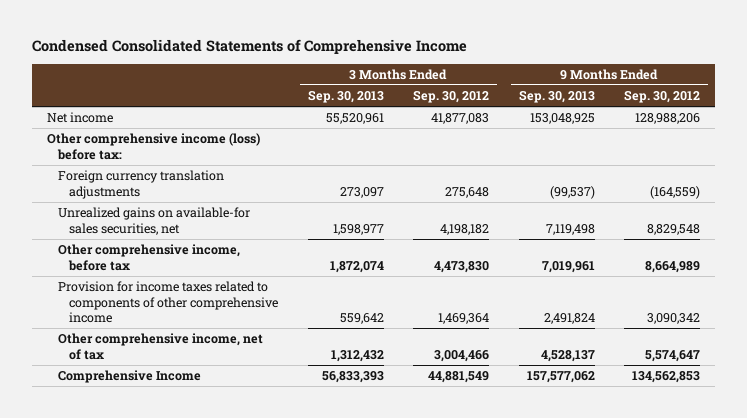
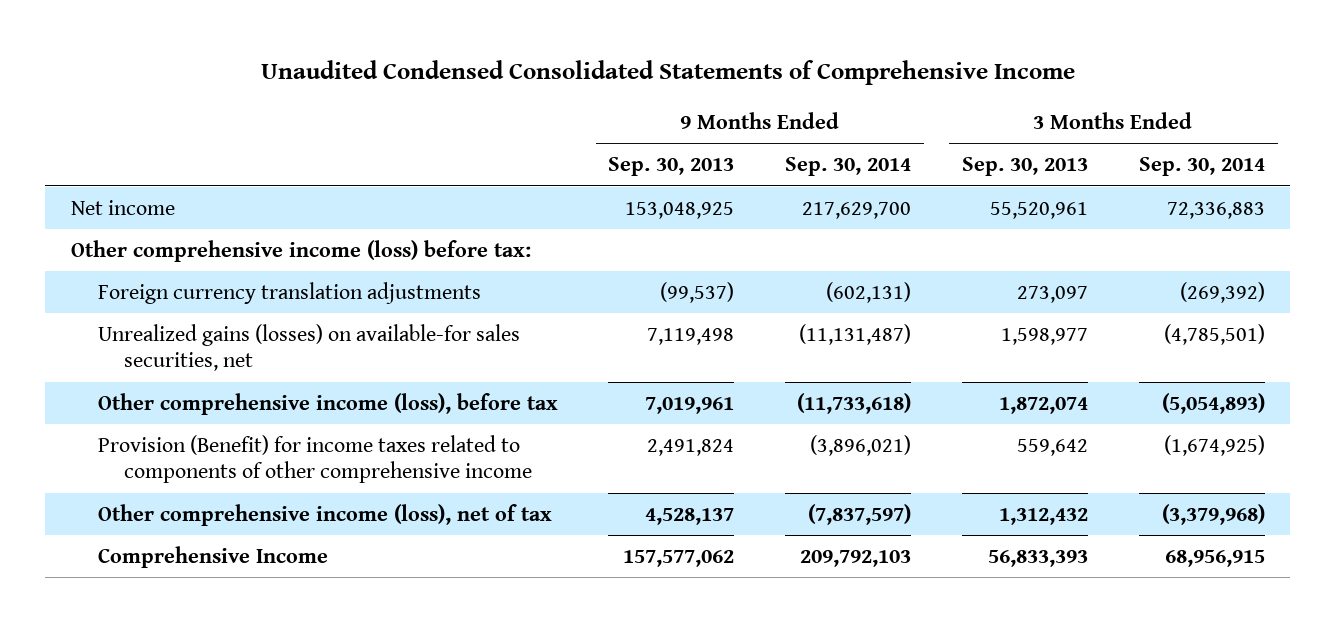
- Condensed Consolidated Statements of Comprehensive Income
+ Unaudited Condensed Consolidated Statements of Comprehensive Income
- | 3 Months Ended Sep. 30, 2013 | 3 Months Ended Sep. 30, 2012 | 9 Months Ended Sep. 30, 2013 | 9 Months Ended Sep. 30, 2012
+ | 9 Months Ended Sep. 30, 2013 | 9 Months Ended Sep. 30, 2014 | 3 Months Ended Sep. 30, 2013 | 3 Months Ended Sep. 30, 2014
- Unrealized gains on available-for sales securities, net | 1,598,977 | 4,198,182 | 7,119,498 | 8,829,548
- Other comprehensive income, before tax | 1,872,074 | 4,473,830 | 7,019,961 | 8,664,989
- Provision for income taxes related to components of other comprehensive income | 559,642 | 1,469,364 | 2,491,824 | 3,090,342
- Other comprehensive income, net of tax | 1,312,432 | 3,004,466 | 4,528,137 | 5,574,647
+ Unrealized gains (losses) on available-for sales securities, net | 7,119,498 | (11,131,487) | 1,598,977 | (4,785,501)
+ Other comprehensive income (loss), before tax | 7,019,961 | (11,733,618) | 1,872,074 | (5,054,893)
+ Provision (Benefit) for income taxes related to components of other comprehensive income | 2,491,824 | (3,896,021) | 559,642 | (1,674,925)
+ Other comprehensive income (loss), net of tax | 4,528,137 | (7,837,597) | 1,312,432 | (3,379,968)

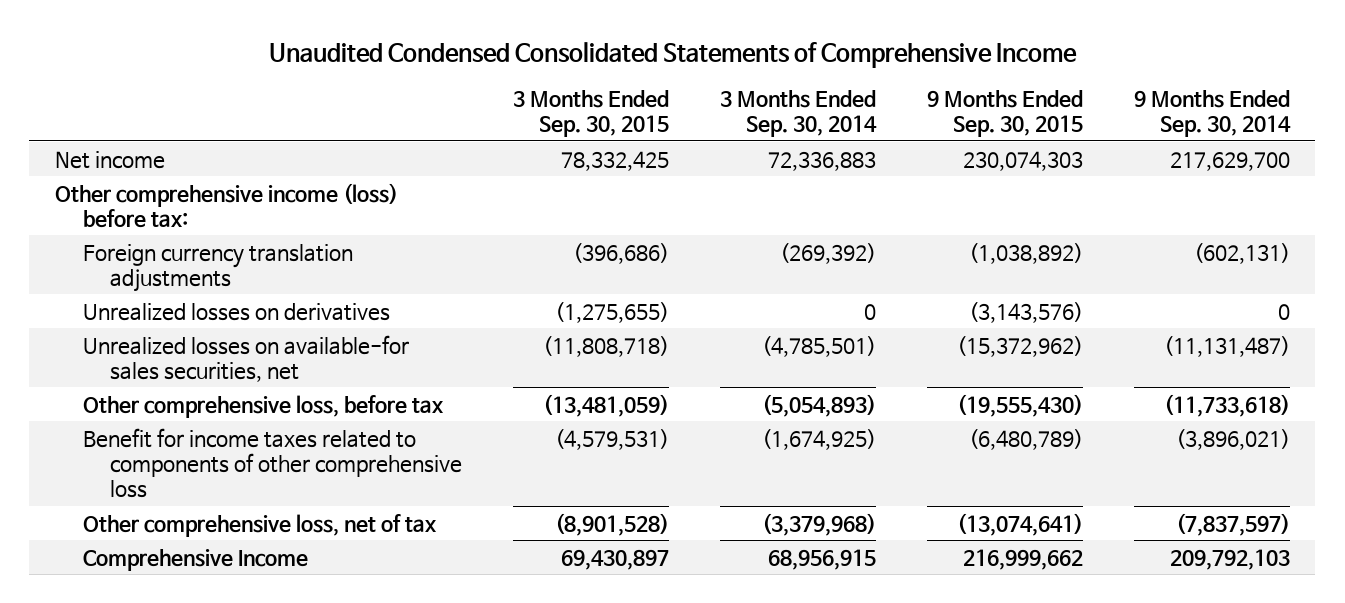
- | 9 Months Ended Sep. 30, 2013 | 9 Months Ended Sep. 30, 2014 | 3 Months Ended Sep. 30, 2013 | 3 Months Ended Sep. 30, 2014
+ | 3 Months Ended Sep. 30, 2015 | 3 Months Ended Sep. 30, 2014 | 9 Months Ended Sep. 30, 2015 | 9 Months Ended Sep. 30, 2014
- Unrealized gains (losses) on available-for sales securities, net | 7,119,498 | (11,131,487) | 1,598,977 | (4,785,501)
- Other comprehensive income (loss), before tax | 7,019,961 | (11,733,618) | 1,872,074 | (5,054,893)
- Provision (Benefit) for income taxes related to components of other comprehensive income | 2,491,824 | (3,896,021) | 559,642 | (1,674,925)
- Other comprehensive income (loss), net of tax | 4,528,137 | (7,837,597) | 1,312,432 | (3,379,968)
+ Unrealized losses on derivatives | (1,275,655) | 0 | (3,143,576) | 0
+ Unrealized losses on available-for sales securities, net | (11,808,718) | (4,785,501) | (15,372,962) | (11,131,487)
+ Other comprehensive loss, before tax | (13,481,059) | (5,054,893) | (19,555,430) | (11,733,618)
+ Benefit for income taxes related to components of other comprehensive loss | (4,579,531) | (1,674,925) | (6,480,789) | (3,896,021)
+ Other comprehensive loss, net of tax | (8,901,528) | (3,379,968) | (13,074,641) | (7,837,597)

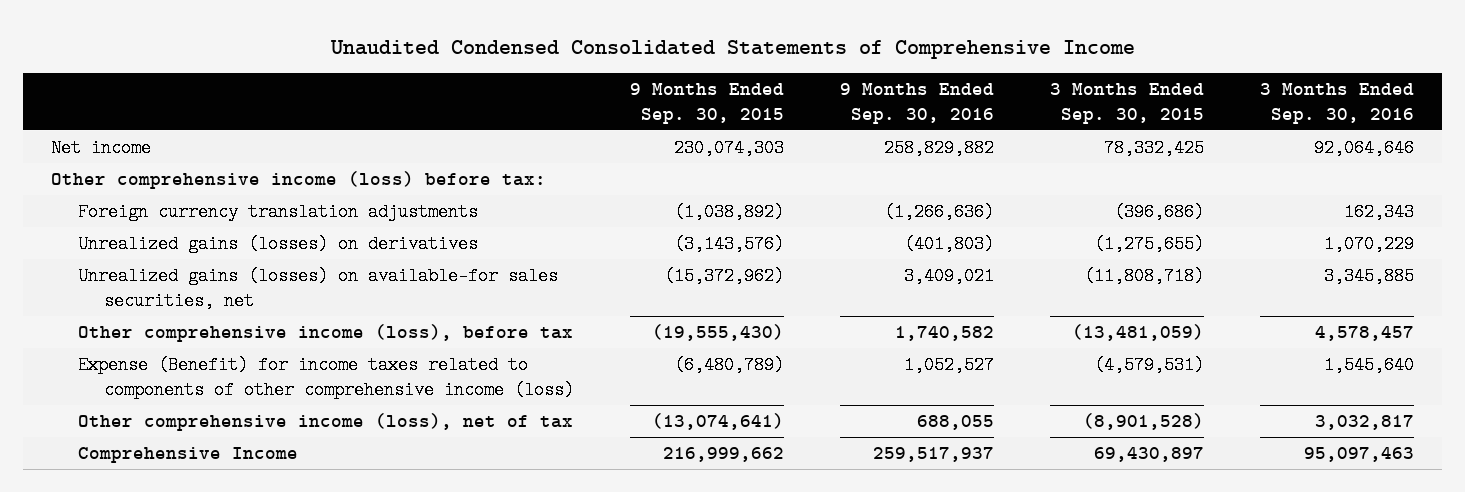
- | 3 Months Ended Sep. 30, 2015 | 3 Months Ended Sep. 30, 2014 | 9 Months Ended Sep. 30, 2015 | 9 Months Ended Sep. 30, 2014
+ | 9 Months Ended Sep. 30, 2015 | 9 Months Ended Sep. 30, 2016 | 3 Months Ended Sep. 30, 2015 | 3 Months Ended Sep. 30, 2016
- Unrealized losses on derivatives | (1,275,655) | 0 | (3,143,576) | 0
- Unrealized losses on available-for sales securities, net | (11,808,718) | (4,785,501) | (15,372,962) | (11,131,487)
- Other comprehensive loss, before tax | (13,481,059) | (5,054,893) | (19,555,430) | (11,733,618)
- Benefit for income taxes related to components of other comprehensive loss | (4,579,531) | (1,674,925) | (6,480,789) | (3,896,021)
- Other comprehensive loss, net of tax | (8,901,528) | (3,379,968) | (13,074,641) | (7,837,597)
+ Unrealized gains (losses) on derivatives | (3,143,576) | (401,803) | (1,275,655) | 1,070,229
+ Unrealized gains (losses) on available-for sales securities, net | (15,372,962) | 3,409,021 | (11,808,718) | 3,345,885
+ Other comprehensive income (loss), before tax | (19,555,430) | 1,740,582 | (13,481,059) | 4,578,457
+ Expense (Benefit) for income taxes related to components of other comprehensive income (loss) | (6,480,789) | 1,052,527 | (4,579,531) | 1,545,640
+ Other comprehensive income (loss), net of tax | (13,074,641) | 688,055 | (8,901,528) | 3,032,817

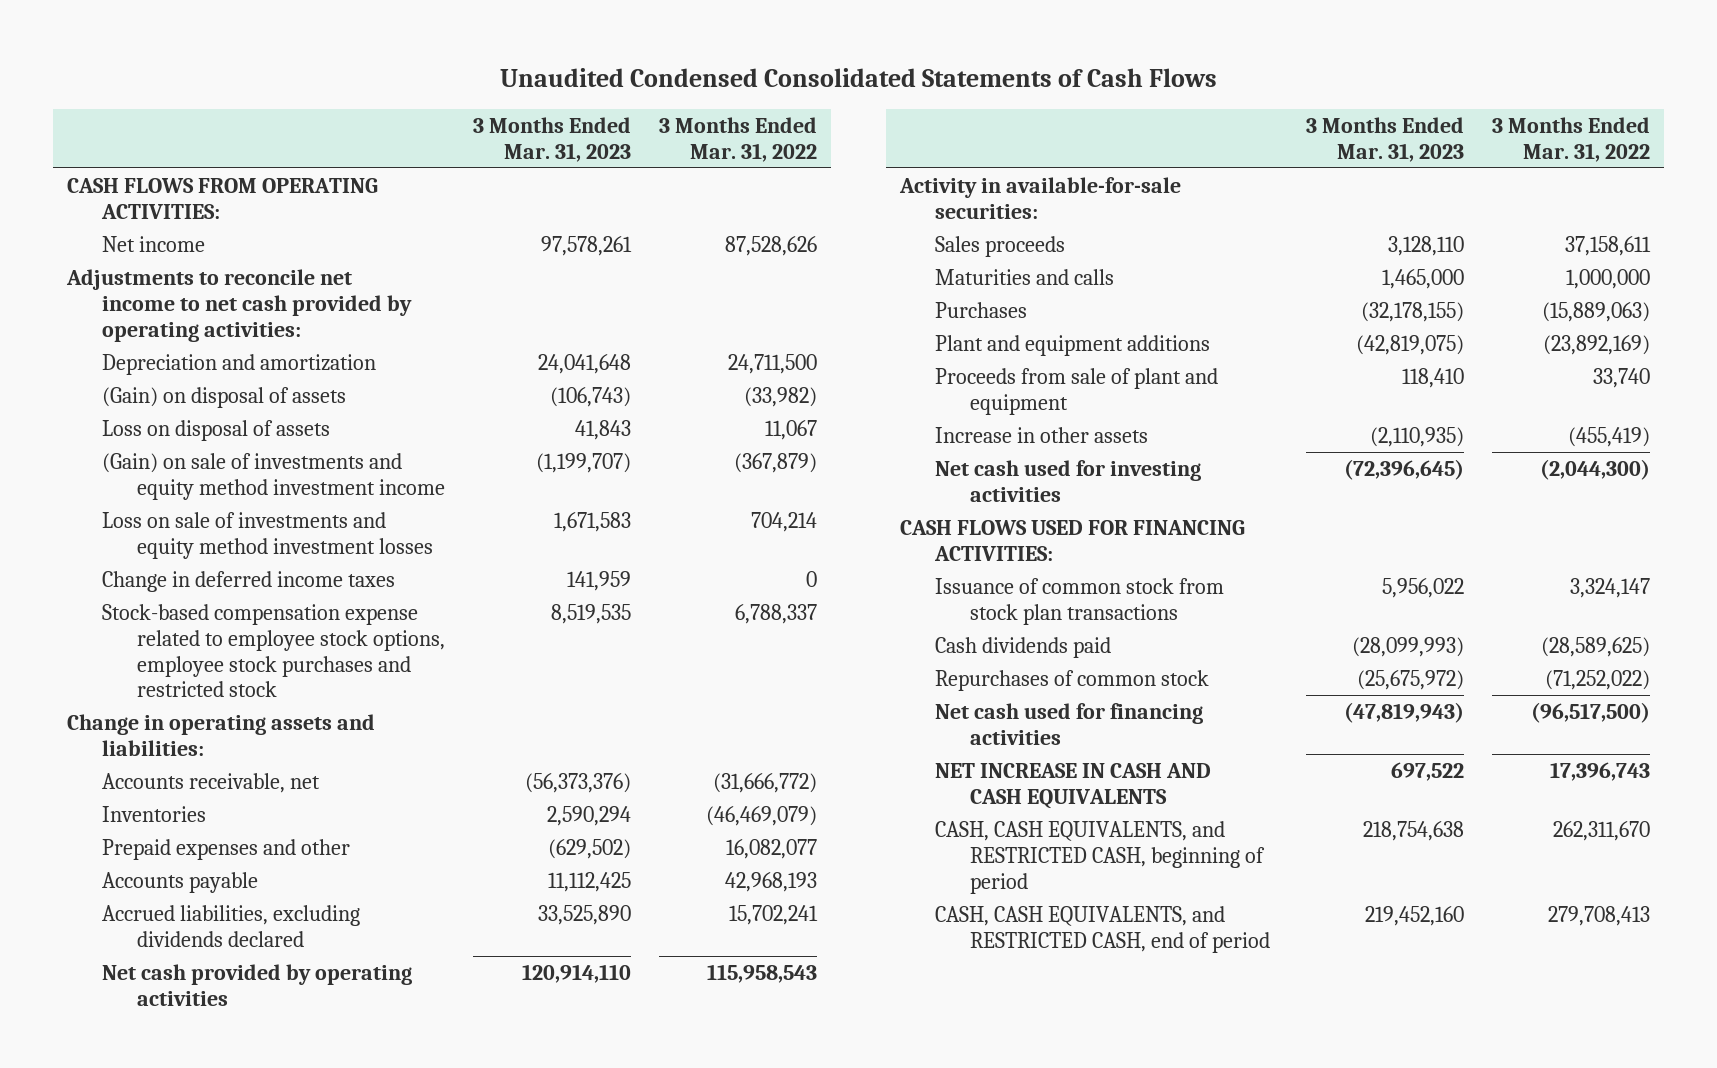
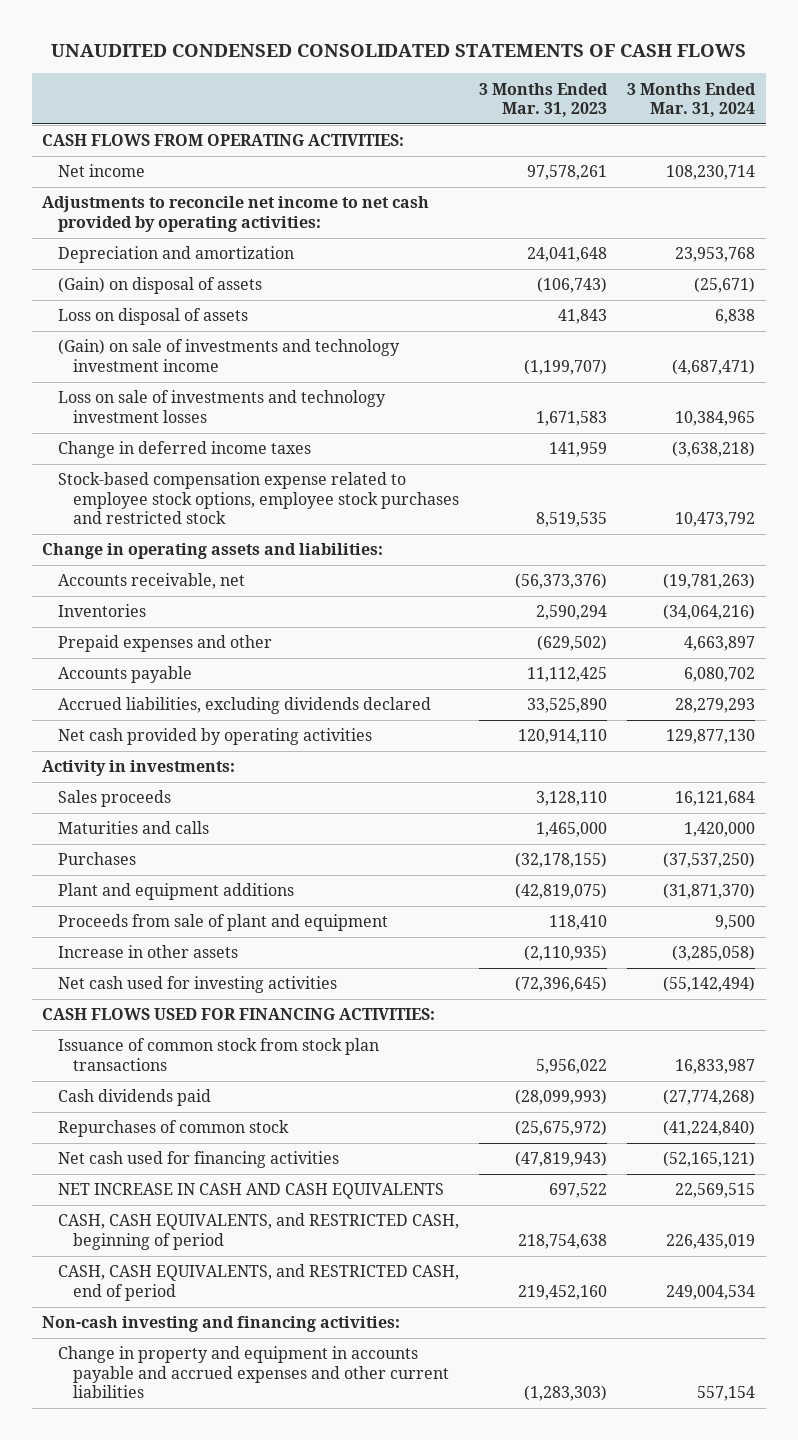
- Unaudited Condensed Consolidated Statements of Cash Flows
+ UNAUDITED CONDENSED CONSOLIDATED STATEMENTS OF CASH FLOWS
- | 3 Months Ended Mar. 31, 2023 | 3 Months Ended Mar. 31, 2022
+ | 3 Months Ended Mar. 31, 2023 | 3 Months Ended Mar. 31, 2024
- (Gain) on sale of investments and equity method investment income | (1,199,707) | (367,879)
- Loss on sale of investments and equity method investment losses | 1,671,583 | 704,214
+ (Gain) on sale of investments and technology investment income | (1,199,707) | (4,687,471)
+ Loss on sale of investments and technology investment losses | 1,671,583 | 10,384,965
- Activity in available-for-sale securities:
+ Activity in investments:
+ Non-cash investing and financing activities:
+ Change in property and equipment in accounts payable and accrued expenses and other current liabilities | (1,283,303) | 557,154

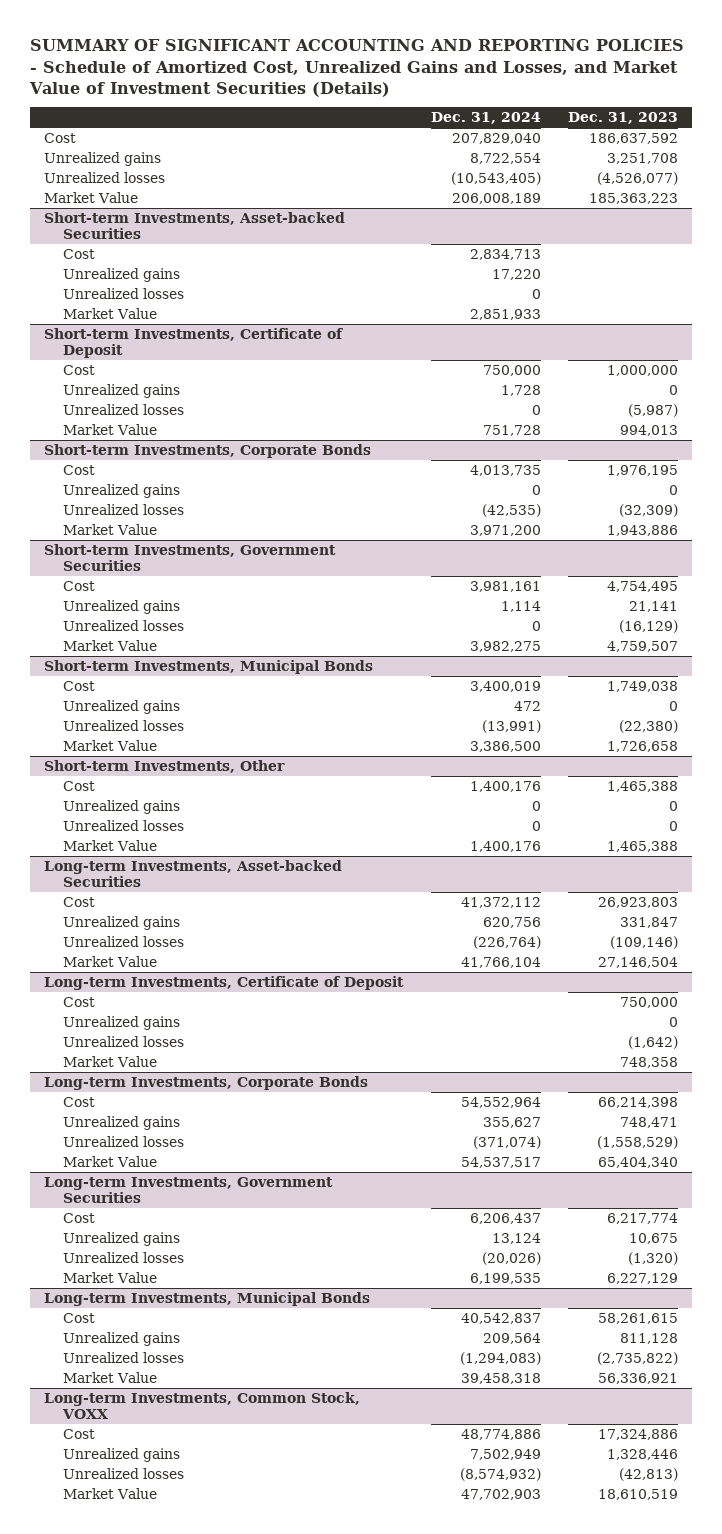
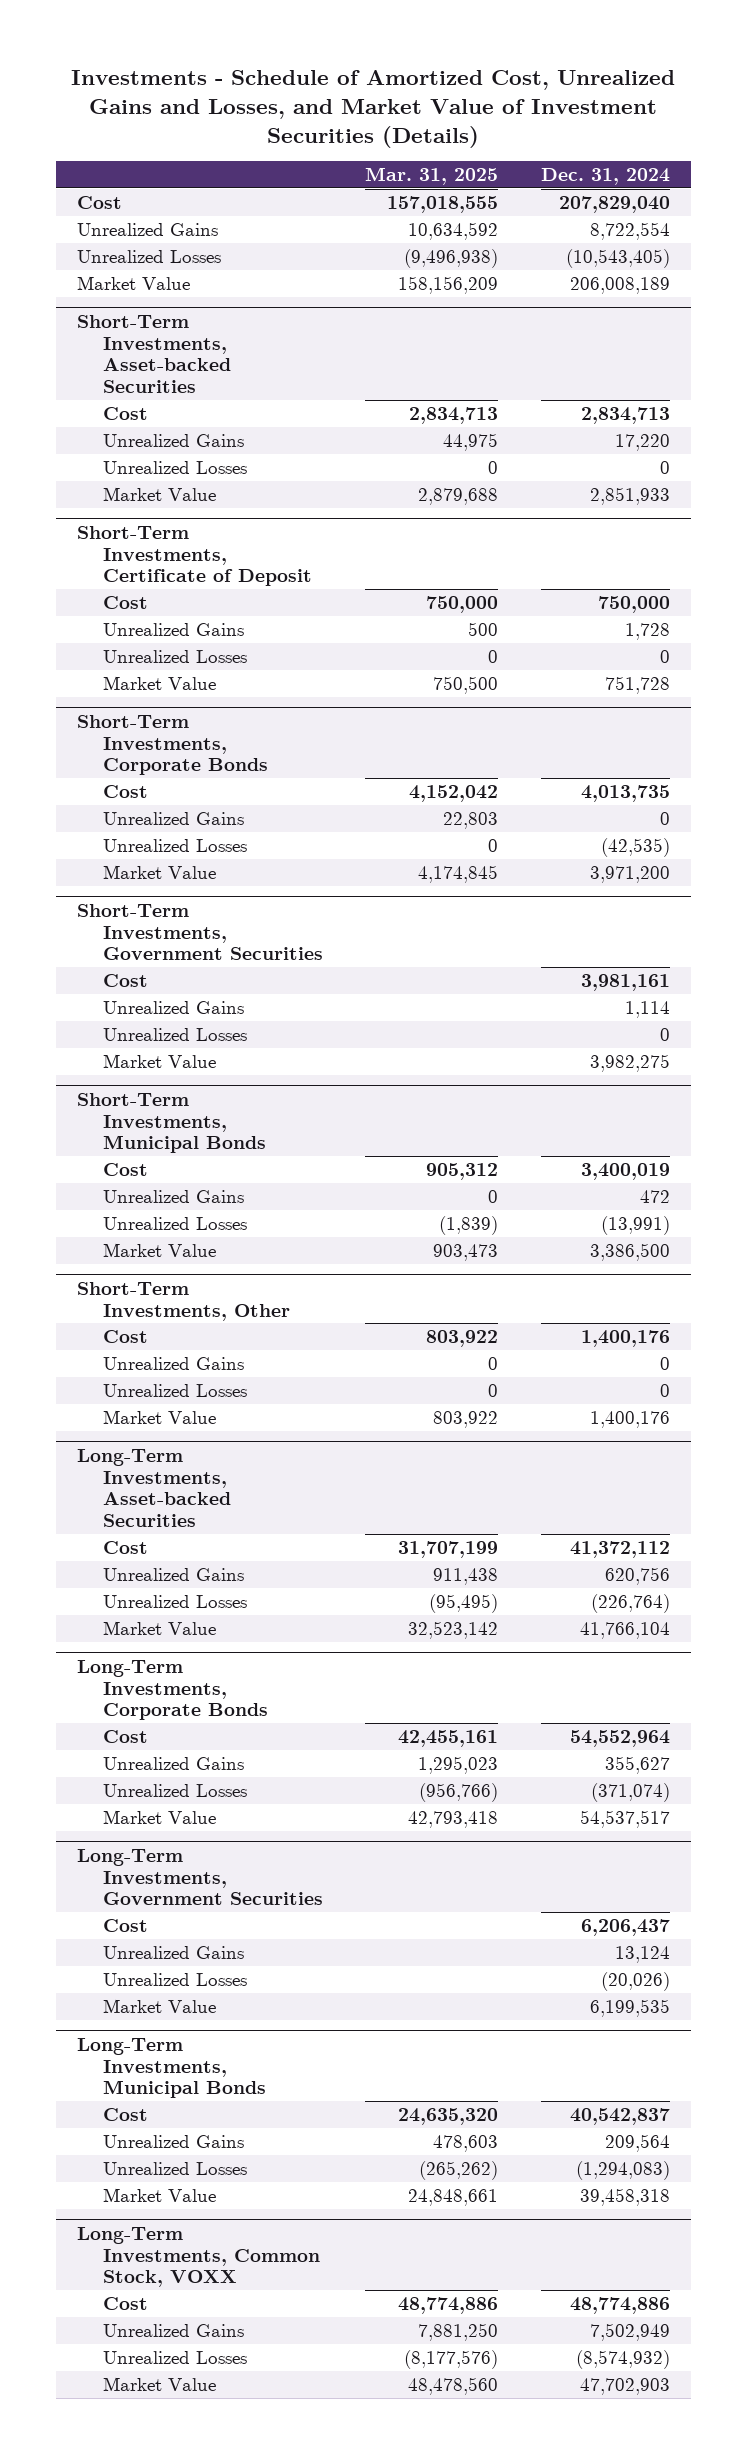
- SUMMARY OF SIGNIFICANT ACCOUNTING AND REPORTING POLICIES - Schedule of Amortized Cost, Unrealized Gains and Losses, and Market Value of Investment Securities (Details)
+ Investments - Schedule of Amortized Cost, Unrealized Gains and Losses, and Market Value of Investment Securities (Details)
- | Dec. 31, 2024 | Dec. 31, 2023
+ | Mar. 31, 2025 | Dec. 31, 2024
- Unrealized gains | 8,722,554 | 3,251,708
- Unrealized losses | (10,543,405) | (4,526,077)
+ Unrealized Gains | 10,634,592 | 8,722,554
+ Unrealized Losses | (9,496,938) | (10,543,405)
- Short-term Investments, Asset-backed Securities
+ Short-Term Investments, Asset-backed Securities
- Unrealized gains | 17,220 |
- Unrealized losses | 0 |
+ Unrealized Gains | 44,975 | 17,220
+ Unrealized Losses | 0 | 0
- Short-term Investments, Certificate of Deposit
+ Short-Term Investments, Certificate of Deposit
- Unrealized gains | 1,728 | 0
- Unrealized losses | 0 | (5,987)
+ Unrealized Gains | 500 | 1,728
+ Unrealized Losses | 0 | 0
- Short-term Investments, Corporate Bonds
+ Short-Term Investments, Corporate Bonds
- Unrealized gains | 0 | 0
- Unrealized losses | (42,535) | (32,309)
+ Unrealized Gains | 22,803 | 0
+ Unrealized Losses | 0 | (42,535)
- Short-term Investments, Government Securities
+ Short-Term Investments, Government Securities
- Unrealized gains | 1,114 | 21,141
- Unrealized losses | 0 | (16,129)
+ Unrealized Gains | | 1,114
+ Unrealized Losses | | 0
- Short-term Investments, Municipal Bonds
+ Short-Term Investments, Municipal Bonds
- Unrealized gains | 472 | 0
- Unrealized losses | (13,991) | (22,380)
+ Unrealized Gains | 0 | 472
+ Unrealized Losses | (1,839) | (13,991)
- Short-term Investments, Other
+ Short-Term Investments, Other
- Unrealized gains | 0 | 0
- Unrealized losses | 0 | 0
+ Unrealized Gains | 0 | 0
+ Unrealized Losses | 0 | 0
- Long-term Investments, Asset-backed Securities
+ Long-Term Investments, Asset-backed Securities
- Unrealized gains | 620,756 | 331,847
- Unrealized losses | (226,764) | (109,146)
+ Unrealized Gains | 911,438 | 620,756
+ Unrealized Losses | (95,495) | (226,764)
- Long-term Investments, Certificate of Deposit
- Cost | | 750,000
- Unrealized gains | | 0
- Unrealized losses | | (1,642)
- Market Value | | 748,358
- Long-term Investments, Corporate Bonds
+ Long-Term Investments, Corporate Bonds
- Unrealized gains | 355,627 | 748,471
- Unrealized losses | (371,074) | (1,558,529)
+ Unrealized Gains | 1,295,023 | 355,627
+ Unrealized Losses | (956,766) | (371,074)
- Long-term Investments, Government Securities
+ Long-Term Investments, Government Securities
- Unrealized gains | 13,124 | 10,675
- Unrealized losses | (20,026) | (1,320)
+ Unrealized Gains | | 13,124
+ Unrealized Losses | | (20,026)
- Long-term Investments, Municipal Bonds
+ Long-Term Investments, Municipal Bonds
- Unrealized gains | 209,564 | 811,128
- Unrealized losses | (1,294,083) | (2,735,822)
+ Unrealized Gains | 478,603 | 209,564
+ Unrealized Losses | (265,262) | (1,294,083)
- Long-term Investments, Common Stock, VOXX
+ Long-Term Investments, Common Stock, VOXX
- Unrealized gains | 7,502,949 | 1,328,446
- Unrealized losses | (8,574,932) | (42,813)
+ Unrealized Gains | 7,881,250 | 7,502,949
+ Unrealized Losses | (8,177,576) | (8,574,932)

